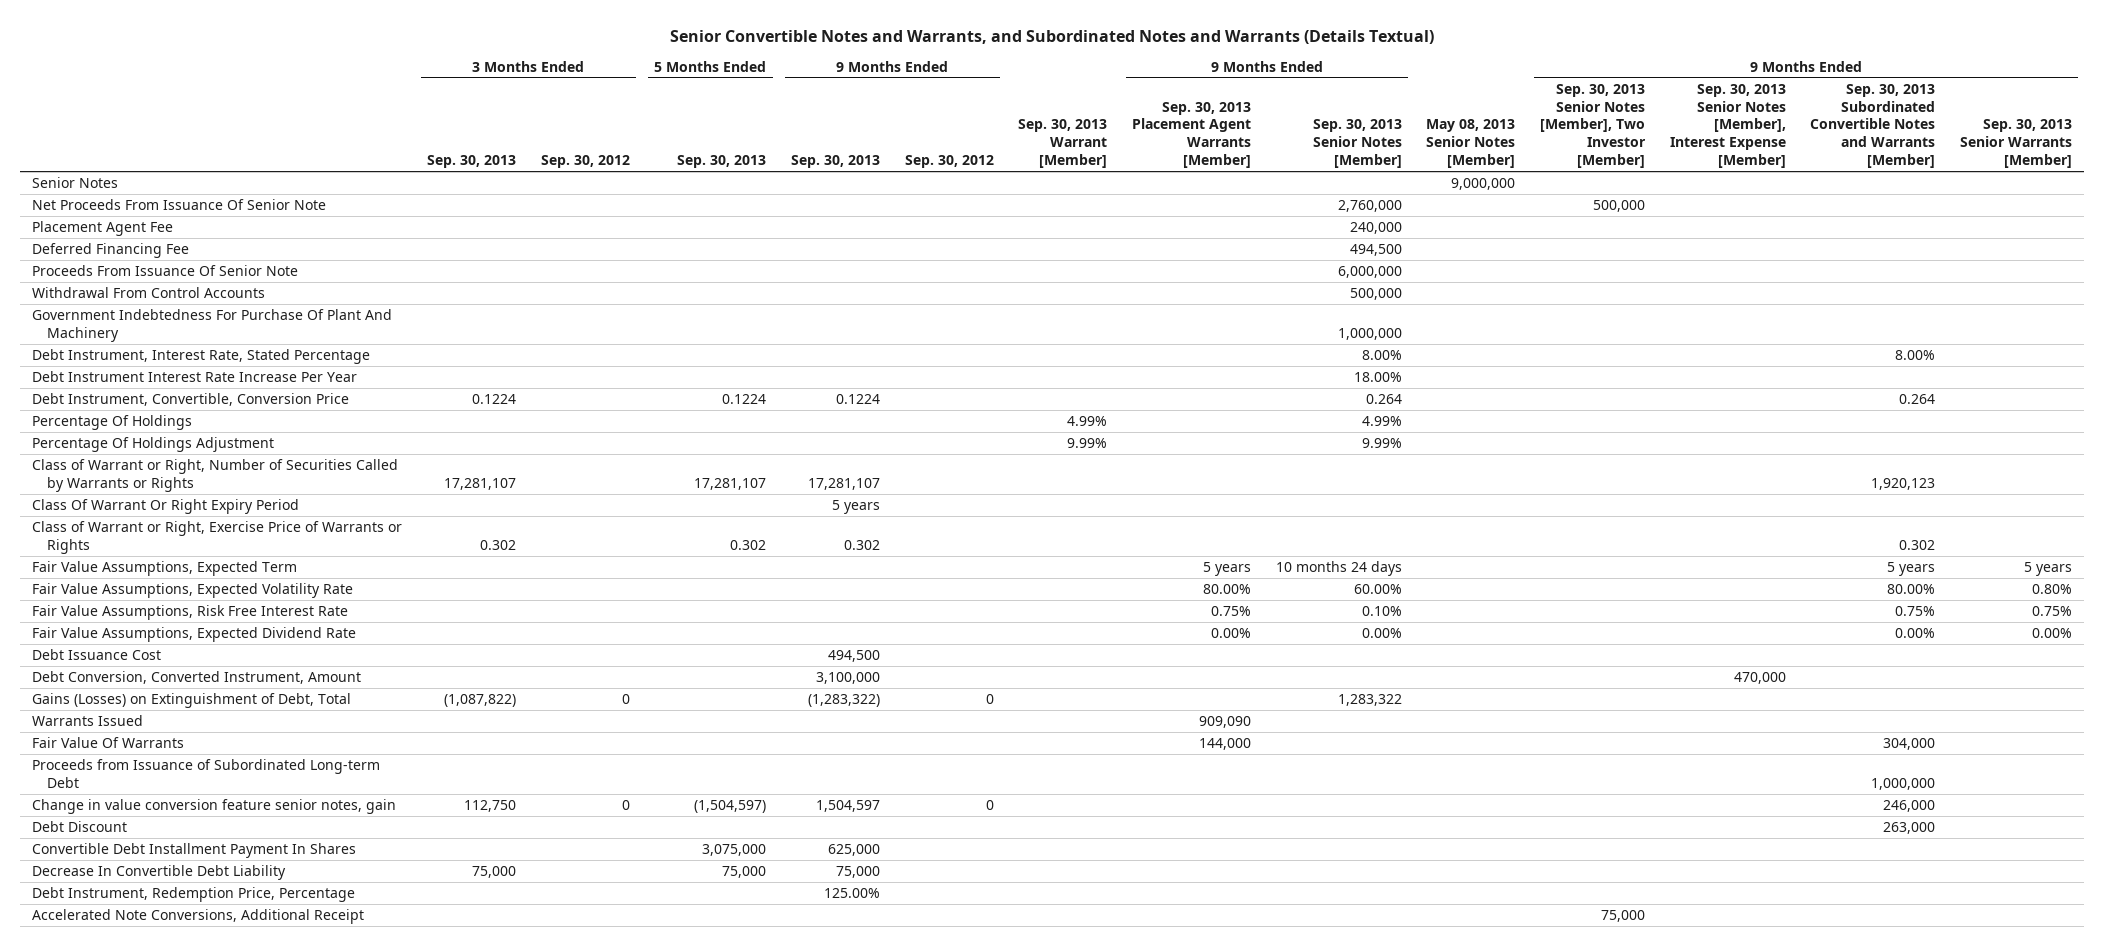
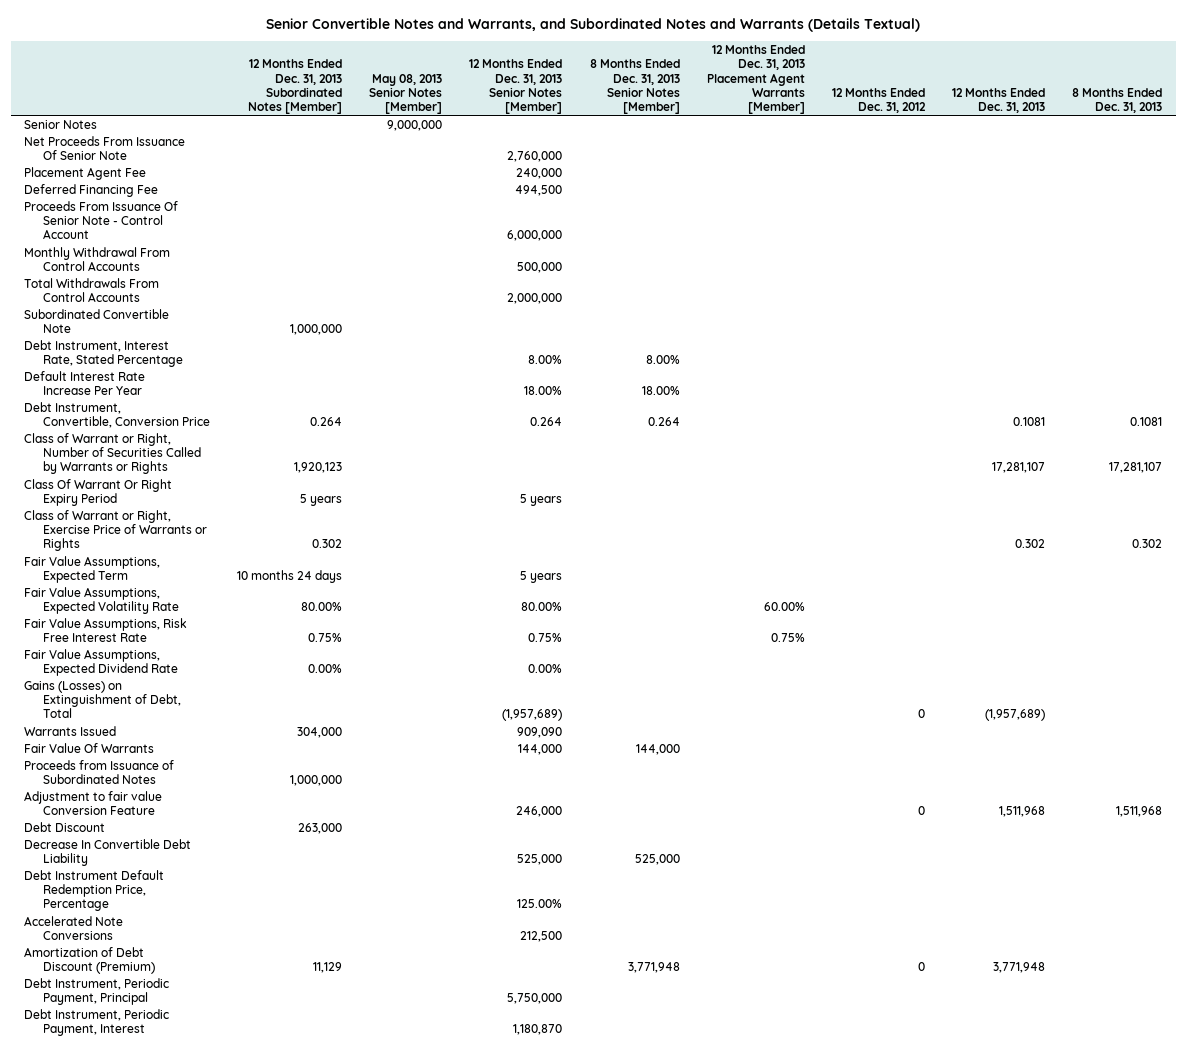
- | 3 Months Ended Sep. 30, 2013 | 3 Months Ended Sep. 30, 2012 | 5 Months Ended Sep. 30, 2013 | 9 Months Ended Sep. 30, 2013 | 9 Months Ended Sep. 30, 2012 | Sep. 30, 2013 Warrant [Member] | 9 Months Ended Sep. 30, 2013 Placement Agent Warrants [Member] | 9 Months Ended Sep. 30, 2013 Senior Notes [Member] | May 08, 2013 Senior Notes [Member] | 9 Months Ended Sep. 30, 2013 Senior Notes [Member], Two Investor [Member] | 9 Months Ended Sep. 30, 2013 Senior Notes [Member], Interest Expense [Member] | 9 Months Ended Sep. 30, 2013 Subordinated Convertible Notes and Warrants [Member] | 9 Months Ended Sep. 30, 2013 Senior Warrants [Member]
+ | 12 Months Ended Dec. 31, 2013 Subordinated Notes [Member] | May 08, 2013 Senior Notes [Member] | 12 Months Ended Dec. 31, 2013 Senior Notes [Member] | 8 Months Ended Dec. 31, 2013 Senior Notes [Member] | 12 Months Ended Dec. 31, 2013 Placement Agent Warrants [Member] | 12 Months Ended Dec. 31, 2012 | 12 Months Ended Dec. 31, 2013 | 8 Months Ended Dec. 31, 2013
- Proceeds From Issuance Of Senior Note | | | | | | | | 6,000,000 | | | | |
- Withdrawal From Control Accounts | | | | | | | | 500,000 | | | | |
- Government Indebtedness For Purchase Of Plant And Machinery | | | | | | | | 1,000,000 | | | | |
+ Proceeds From Issuance Of Senior Note - Control Account | | | 6,000,000 | | | | |
+ Monthly Withdrawal From Control Accounts | | | 500,000 | | | | |
+ Total Withdrawals From Control Accounts | | | 2,000,000 | | | | |
+ Subordinated Convertible Note | 1,000,000 | | | | | | |
- Debt Instrument Interest Rate Increase Per Year | | | | | | | | 18.00% | | | | |
+ Default Interest Rate Increase Per Year | | | 18.00% | 18.00% | | | |
- Percentage Of Holdings | | | | | | 4.99% | | 4.99% | | | | |
- Percentage Of Holdings Adjustment | | | | | | 9.99% | | 9.99% | | | | |
- Debt Issuance Cost | | | | 494,500 | | | | | | | | |
- Debt Conversion, Converted Instrument, Amount | | | | 3,100,000 | | | | | | | 470,000 | |
- Proceeds from Issuance of Subordinated Long-term Debt | | | | | | | | | | | | 1,000,000 |
- Change in value conversion feature senior notes, gain | 112,750 | 0 | (1,504,597) | 1,504,597 | 0 | | | | | | | 246,000 |
+ Proceeds from Issuance of Subordinated Notes | 1,000,000 | | | | | | |
+ Adjustment to fair value Conversion Feature | | | 246,000 | | | 0 | 1,511,968 | 1,511,968
- Convertible Debt Installment Payment In Shares | | | 3,075,000 | 625,000 | | | | | | | | |
- Debt Instrument, Redemption Price, Percentage | | | | 125.00% | | | | | | | | |
- Accelerated Note Conversions, Additional Receipt | | | | | | | | | | 75,000 | | |
+ Debt Instrument Default Redemption Price, Percentage | | | 125.00% | | | | |
+ Accelerated Note Conversions | | | 212,500 | | | | |
+ Amortization of Debt Discount (Premium) | 11,129 | | | 3,771,948 | | 0 | 3,771,948 |
+ Debt Instrument, Periodic Payment, Principal | | | 5,750,000 | | | | |
+ Debt Instrument, Periodic Payment, Interest | | | 1,180,870 | | | | |

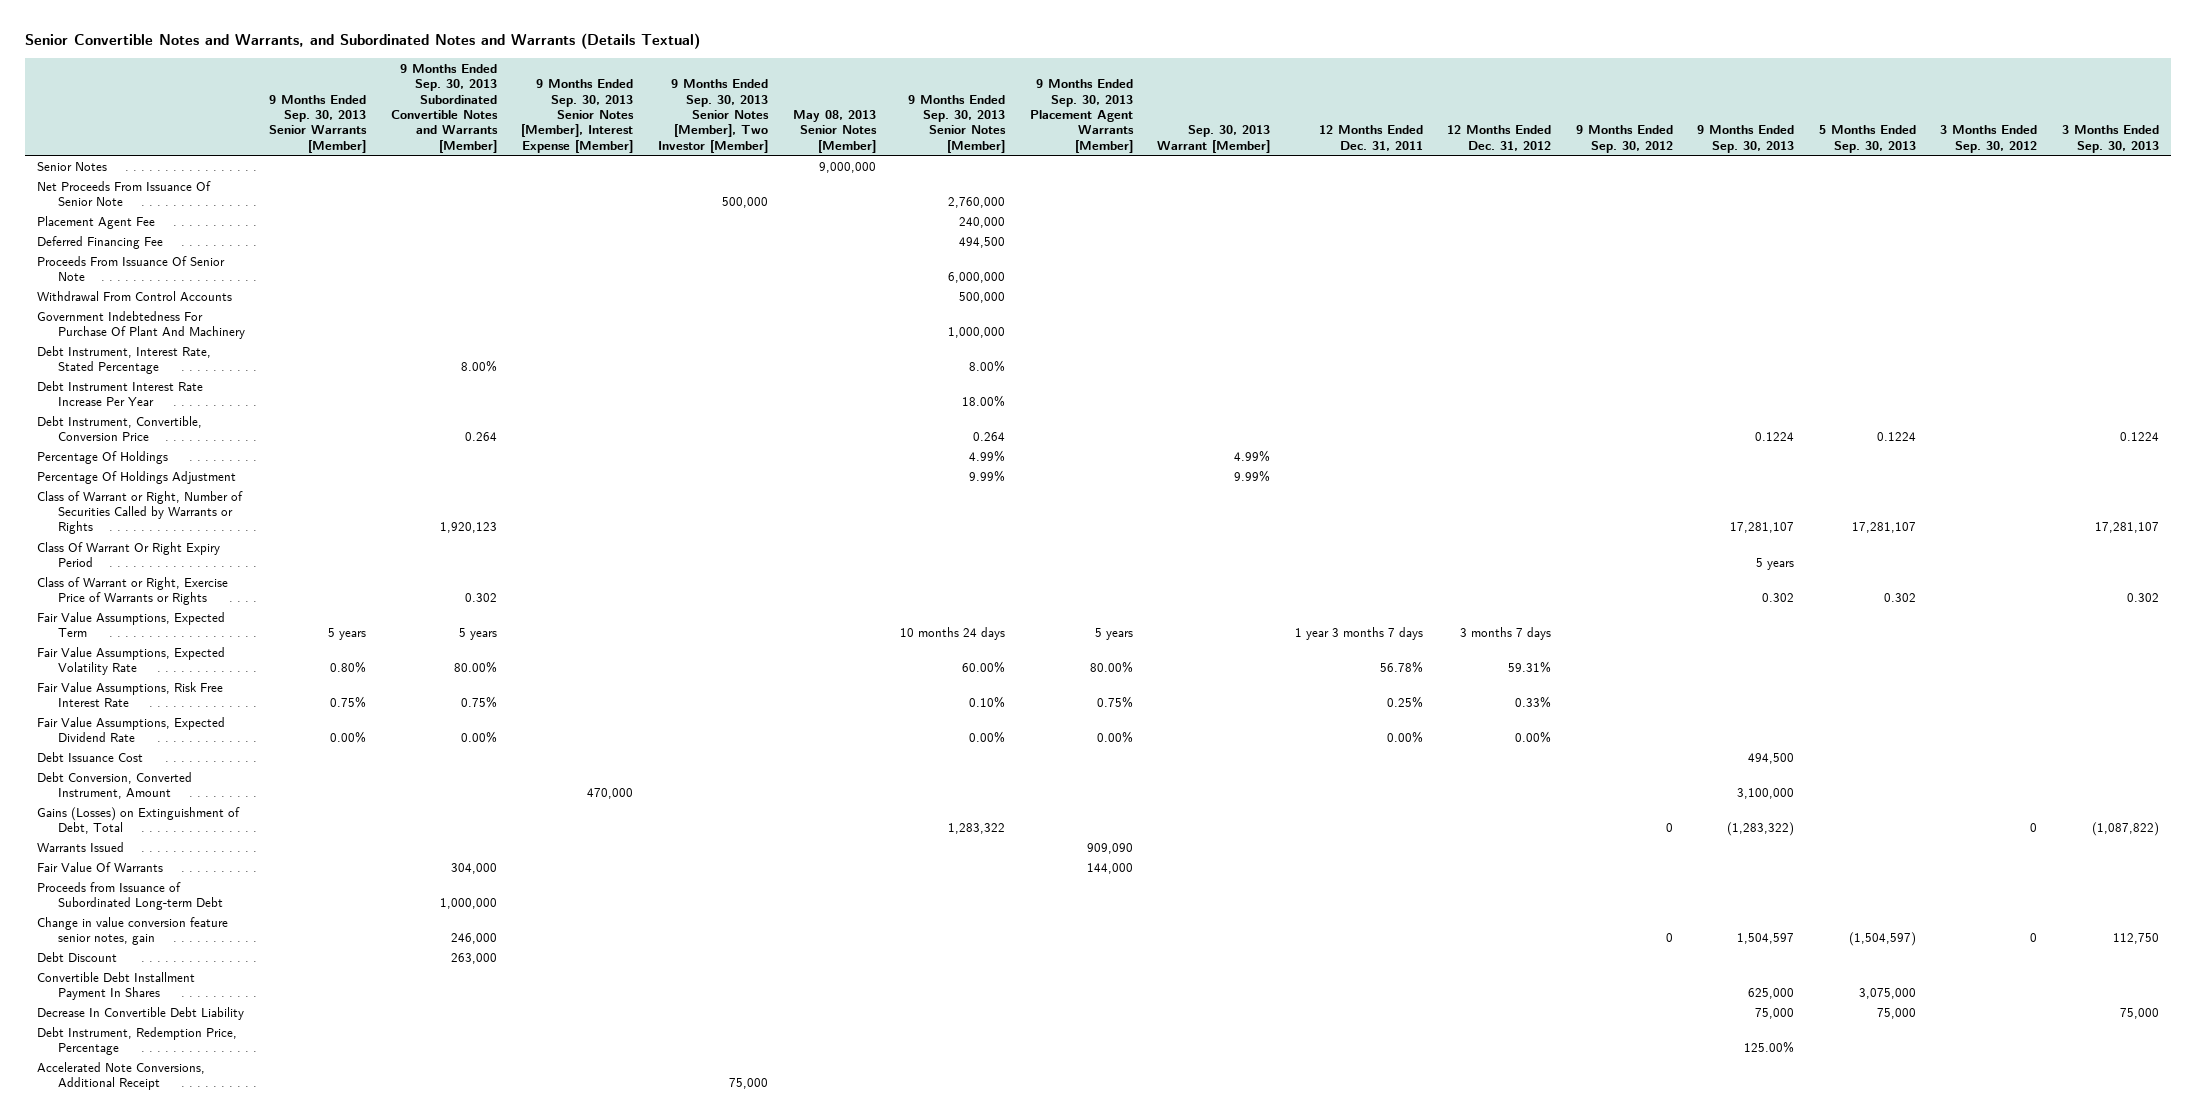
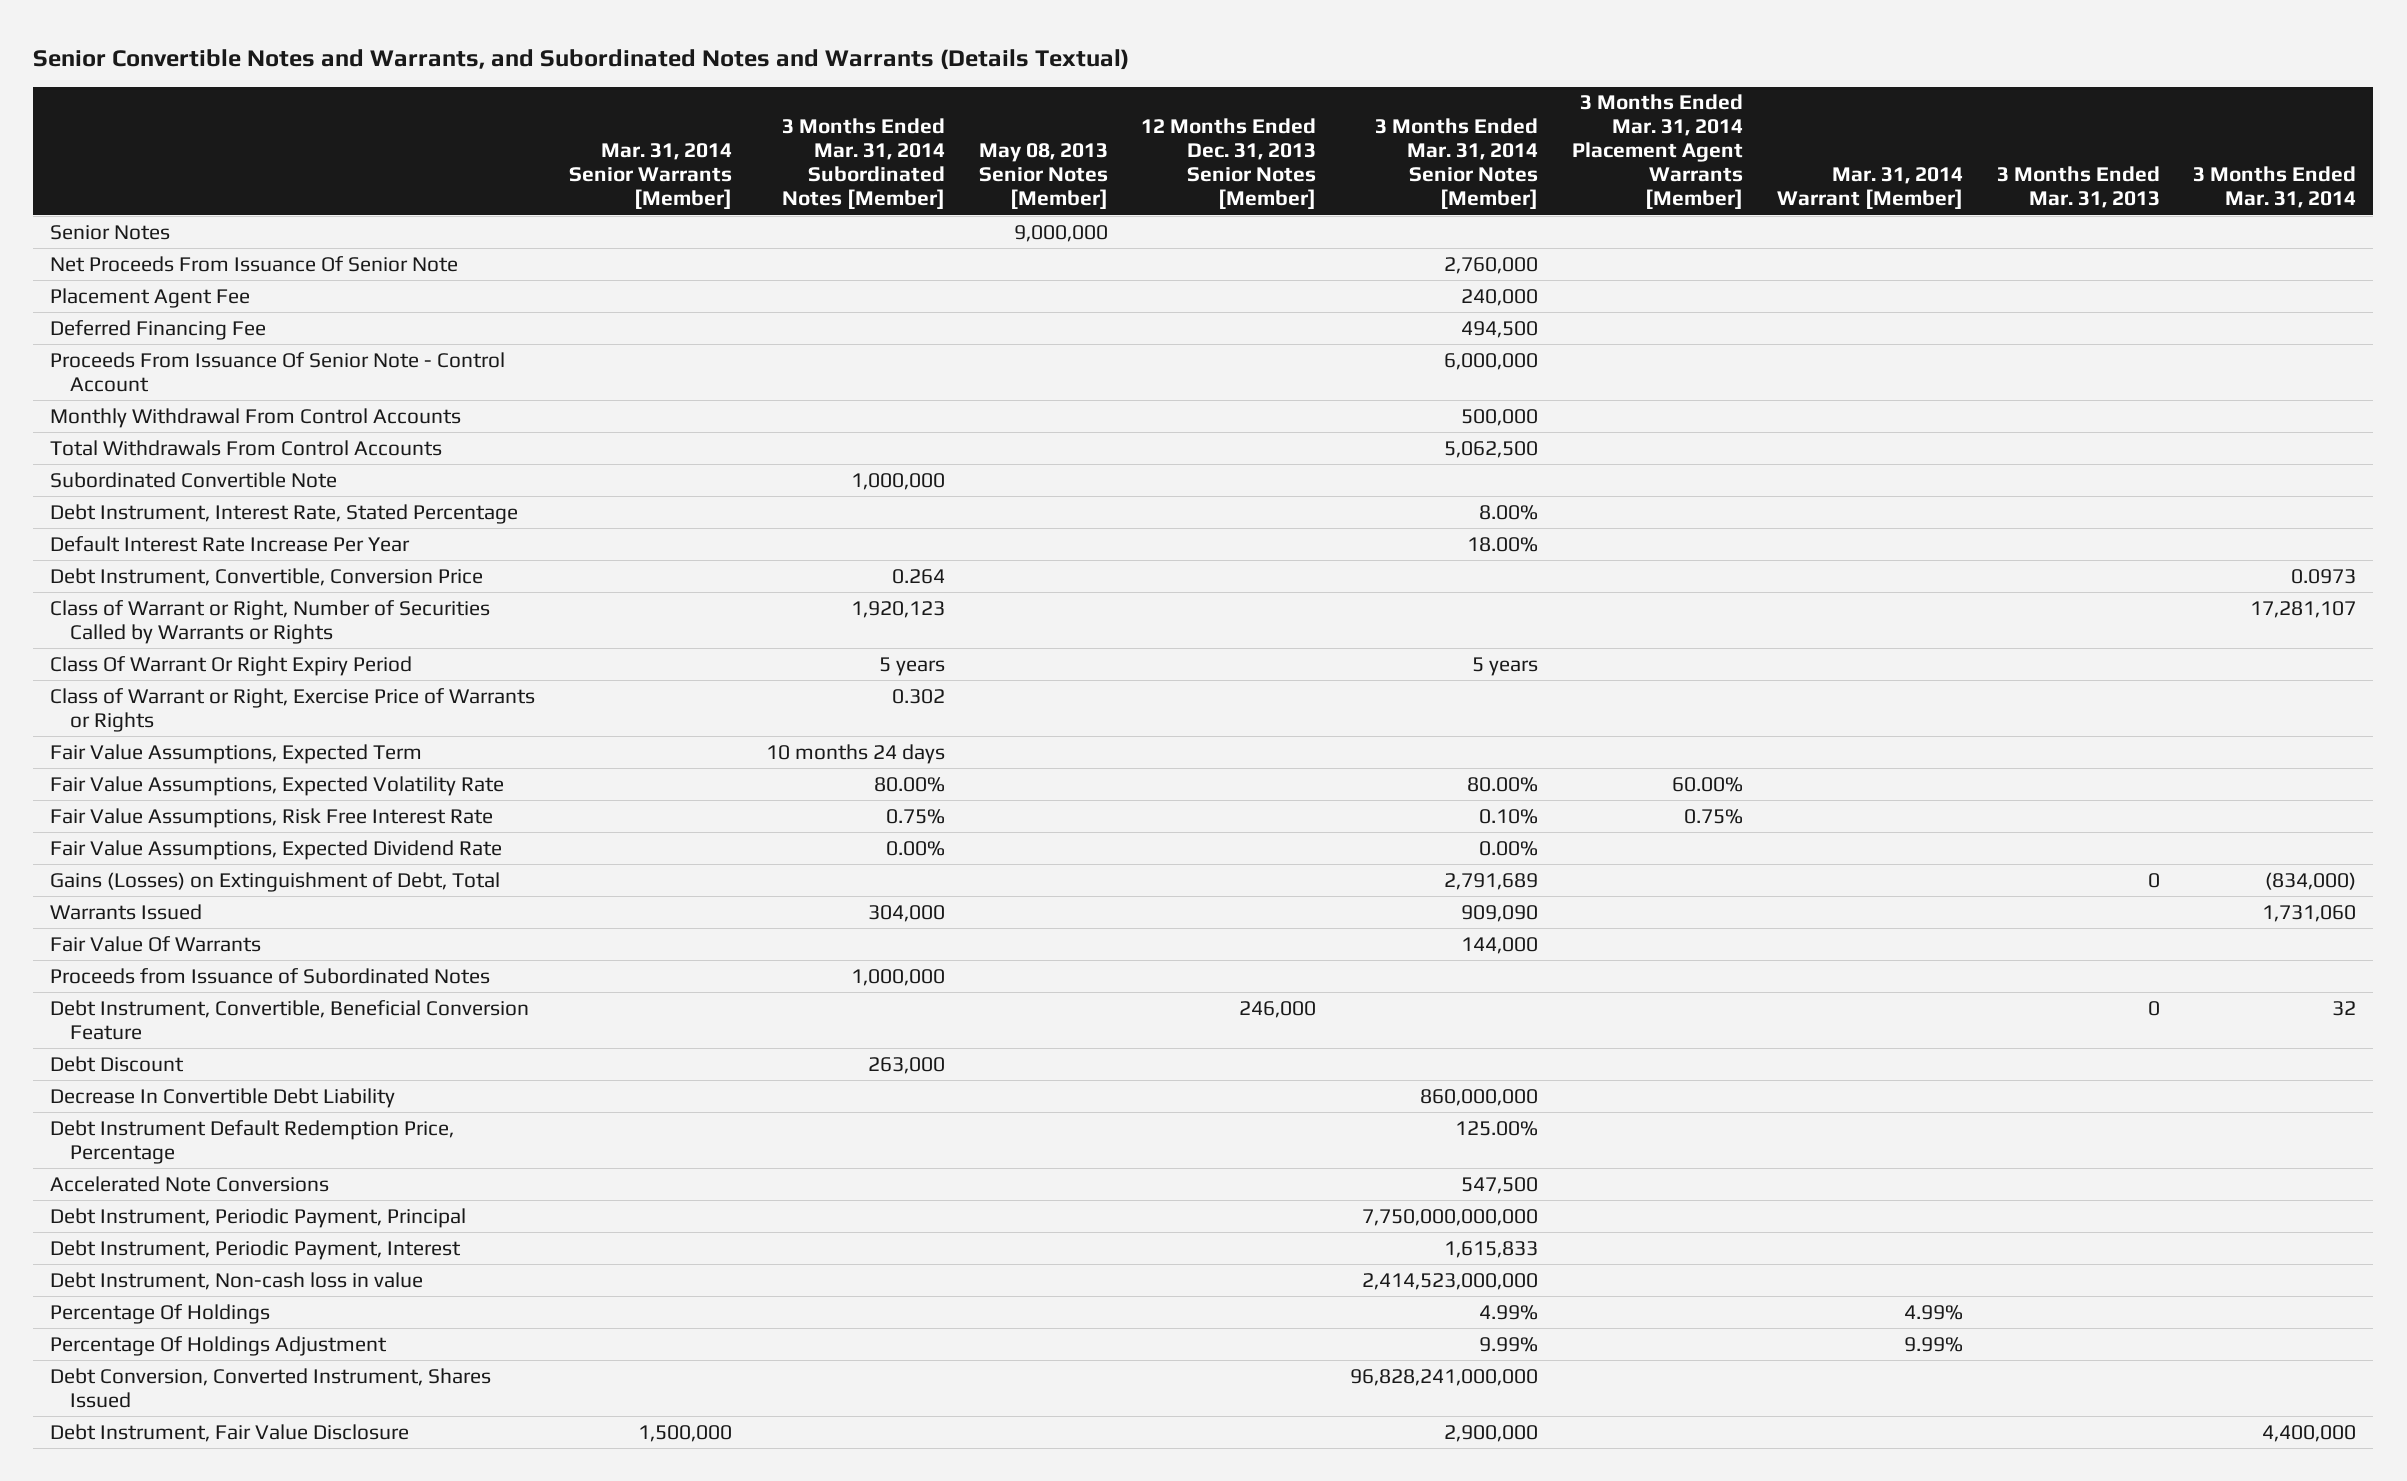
- | 9 Months Ended Sep. 30, 2013 Senior Warrants [Member] | 9 Months Ended Sep. 30, 2013 Subordinated Convertible Notes and Warrants [Member] | 9 Months Ended Sep. 30, 2013 Senior Notes [Member], Interest Expense [Member] | 9 Months Ended Sep. 30, 2013 Senior Notes [Member], Two Investor [Member] | May 08, 2013 Senior Notes [Member] | 9 Months Ended Sep. 30, 2013 Senior Notes [Member] | 9 Months Ended Sep. 30, 2013 Placement Agent Warrants [Member] | Sep. 30, 2013 Warrant [Member] | 12 Months Ended Dec. 31, 2011 | 12 Months Ended Dec. 31, 2012 | 9 Months Ended Sep. 30, 2012 | 9 Months Ended Sep. 30, 2013 | 5 Months Ended Sep. 30, 2013 | 3 Months Ended Sep. 30, 2012 | 3 Months Ended Sep. 30, 2013
+ | Mar. 31, 2014 Senior Warrants [Member] | 3 Months Ended Mar. 31, 2014 Subordinated Notes [Member] | May 08, 2013 Senior Notes [Member] | 12 Months Ended Dec. 31, 2013 Senior Notes [Member] | 3 Months Ended Mar. 31, 2014 Senior Notes [Member] | 3 Months Ended Mar. 31, 2014 Placement Agent Warrants [Member] | Mar. 31, 2014 Warrant [Member] | 3 Months Ended Mar. 31, 2013 | 3 Months Ended Mar. 31, 2014
- Proceeds From Issuance Of Senior Note | | | | | | 6,000,000 | | | | | | | | |
- Withdrawal From Control Accounts | | | | | | 500,000 | | | | | | | | |
- Government Indebtedness For Purchase Of Plant And Machinery | | | | | | 1,000,000 | | | | | | | | |
+ Proceeds From Issuance Of Senior Note - Control Account | | | | | 6,000,000 | | | |
+ Monthly Withdrawal From Control Accounts | | | | | 500,000 | | | |
+ Total Withdrawals From Control Accounts | | | | | 5,062,500 | | | |
+ Subordinated Convertible Note | | 1,000,000 | | | | | | |
- Debt Instrument Interest Rate Increase Per Year | | | | | | 18.00% | | | | | | | | |
+ Default Interest Rate Increase Per Year | | | | | 18.00% | | | |
- Debt Issuance Cost | | | | | | | | | | | | 494,500 | | |
- Debt Conversion, Converted Instrument, Amount | | | 470,000 | | | | | | | | | 3,100,000 | | |
- Proceeds from Issuance of Subordinated Long-term Debt | | 1,000,000 | | | | | | | | | | | | |
- Change in value conversion feature senior notes, gain | | 246,000 | | | | | | | | | 0 | 1,504,597 | (1,504,597) | 0 | 112,750
+ Proceeds from Issuance of Subordinated Notes | | 1,000,000 | | | | | | |
+ Debt Instrument, Convertible, Beneficial Conversion Feature | | | | 246,000 | | | | 0 | 32
- Convertible Debt Installment Payment In Shares | | | | | | | | | | | | 625,000 | 3,075,000 | |
- Debt Instrument, Redemption Price, Percentage | | | | | | | | | | | | 125.00% | | |
- Accelerated Note Conversions, Additional Receipt | | | | 75,000 | | | | | | | | | | |
+ Debt Instrument Default Redemption Price, Percentage | | | | | 125.00% | | | |
+ Accelerated Note Conversions | | | | | 547,500 | | | |
+ Debt Instrument, Periodic Payment, Principal | | | | | 7,750,000,000,000 | | | |
+ Debt Instrument, Periodic Payment, Interest | | | | | 1,615,833 | | | |
+ Debt Instrument, Non-cash loss in value | | | | | 2,414,523,000,000 | | | |
moved down: Percentage Of Holdings | | | | | 4.99% | | 4.99% | |
moved down: Percentage Of Holdings Adjustment | | | | | 9.99% | | 9.99% | |
+ Debt Conversion, Converted Instrument, Shares Issued | | | | | 96,828,241,000,000 | | | |
+ Debt Instrument, Fair Value Disclosure | 1,500,000 | | | | 2,900,000 | | | | 4,400,000

